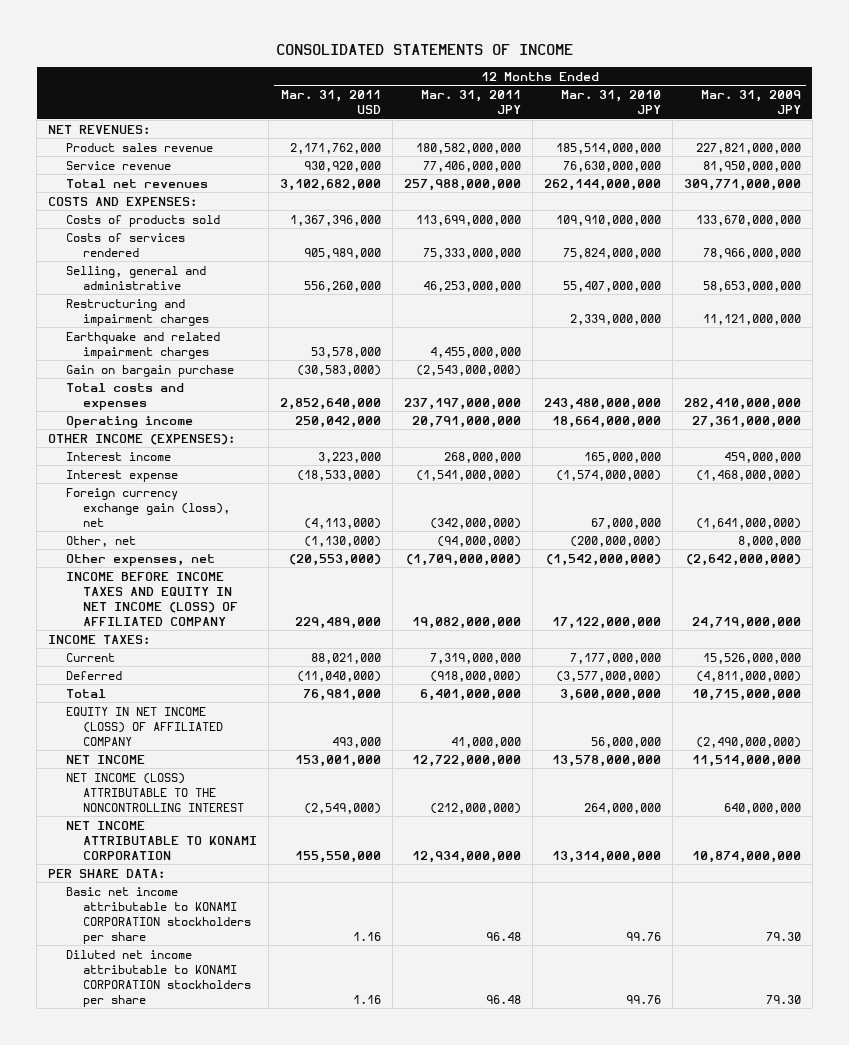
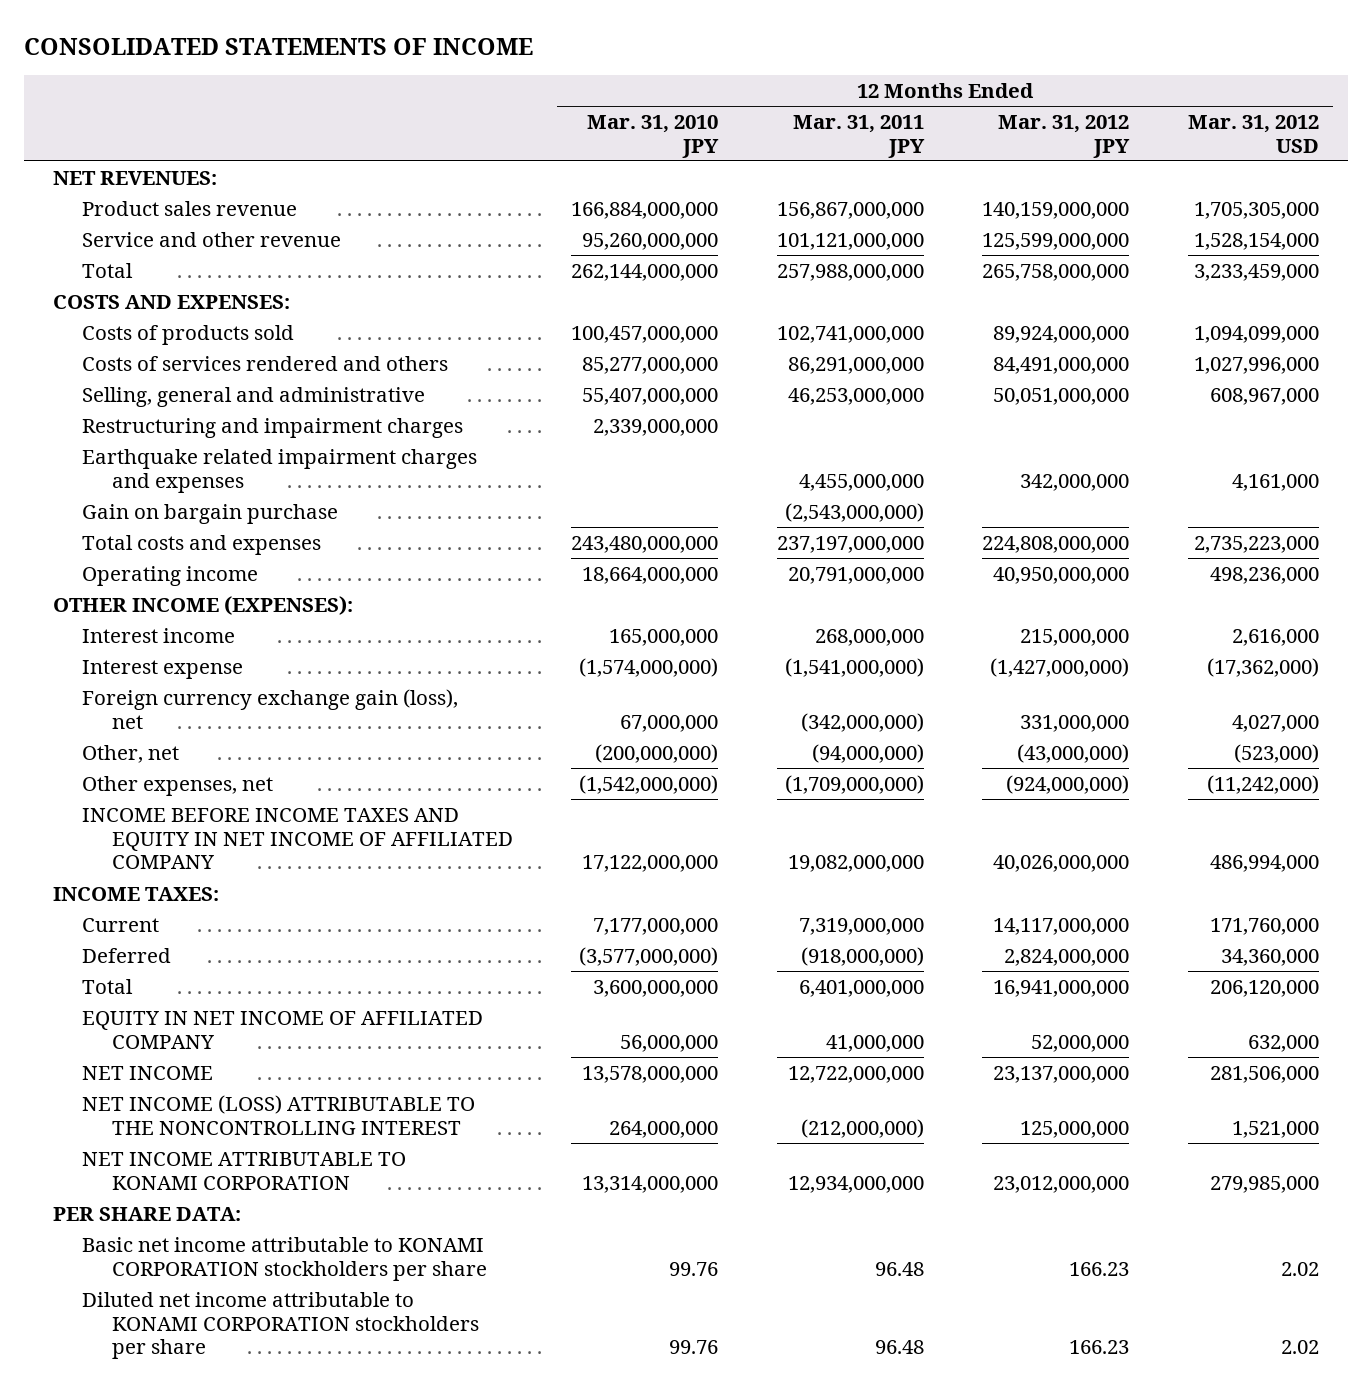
- | 12 Months Ended Mar. 31, 2011 USD | 12 Months Ended Mar. 31, 2011 JPY | 12 Months Ended Mar. 31, 2010 JPY | 12 Months Ended Mar. 31, 2009 JPY
+ | 12 Months Ended Mar. 31, 2010 JPY | 12 Months Ended Mar. 31, 2011 JPY | 12 Months Ended Mar. 31, 2012 JPY | 12 Months Ended Mar. 31, 2012 USD
- Product sales revenue | 2,171,762,000 | 180,582,000,000 | 185,514,000,000 | 227,821,000,000
- Service revenue | 930,920,000 | 77,406,000,000 | 76,630,000,000 | 81,950,000,000
- Total net revenues | 3,102,682,000 | 257,988,000,000 | 262,144,000,000 | 309,771,000,000
+ Product sales revenue | 166,884,000,000 | 156,867,000,000 | 140,159,000,000 | 1,705,305,000
+ Service and other revenue | 95,260,000,000 | 101,121,000,000 | 125,599,000,000 | 1,528,154,000
+ Total | 262,144,000,000 | 257,988,000,000 | 265,758,000,000 | 3,233,459,000
- Costs of products sold | 1,367,396,000 | 113,699,000,000 | 109,910,000,000 | 133,670,000,000
- Costs of services rendered | 905,989,000 | 75,333,000,000 | 75,824,000,000 | 78,966,000,000
+ Costs of products sold | 100,457,000,000 | 102,741,000,000 | 89,924,000,000 | 1,094,099,000
+ Costs of services rendered and others | 85,277,000,000 | 86,291,000,000 | 84,491,000,000 | 1,027,996,000
- Earthquake and related impairment charges | 53,578,000 | 4,455,000,000 | |
+ Earthquake related impairment charges and expenses | | 4,455,000,000 | 342,000,000 | 4,161,000
- INCOME BEFORE INCOME TAXES AND EQUITY IN NET INCOME (LOSS) OF AFFILIATED COMPANY | 229,489,000 | 19,082,000,000 | 17,122,000,000 | 24,719,000,000
+ INCOME BEFORE INCOME TAXES AND EQUITY IN NET INCOME OF AFFILIATED COMPANY | 17,122,000,000 | 19,082,000,000 | 40,026,000,000 | 486,994,000
- EQUITY IN NET INCOME (LOSS) OF AFFILIATED COMPANY | 493,000 | 41,000,000 | 56,000,000 | (2,490,000,000)
+ EQUITY IN NET INCOME OF AFFILIATED COMPANY | 56,000,000 | 41,000,000 | 52,000,000 | 632,000

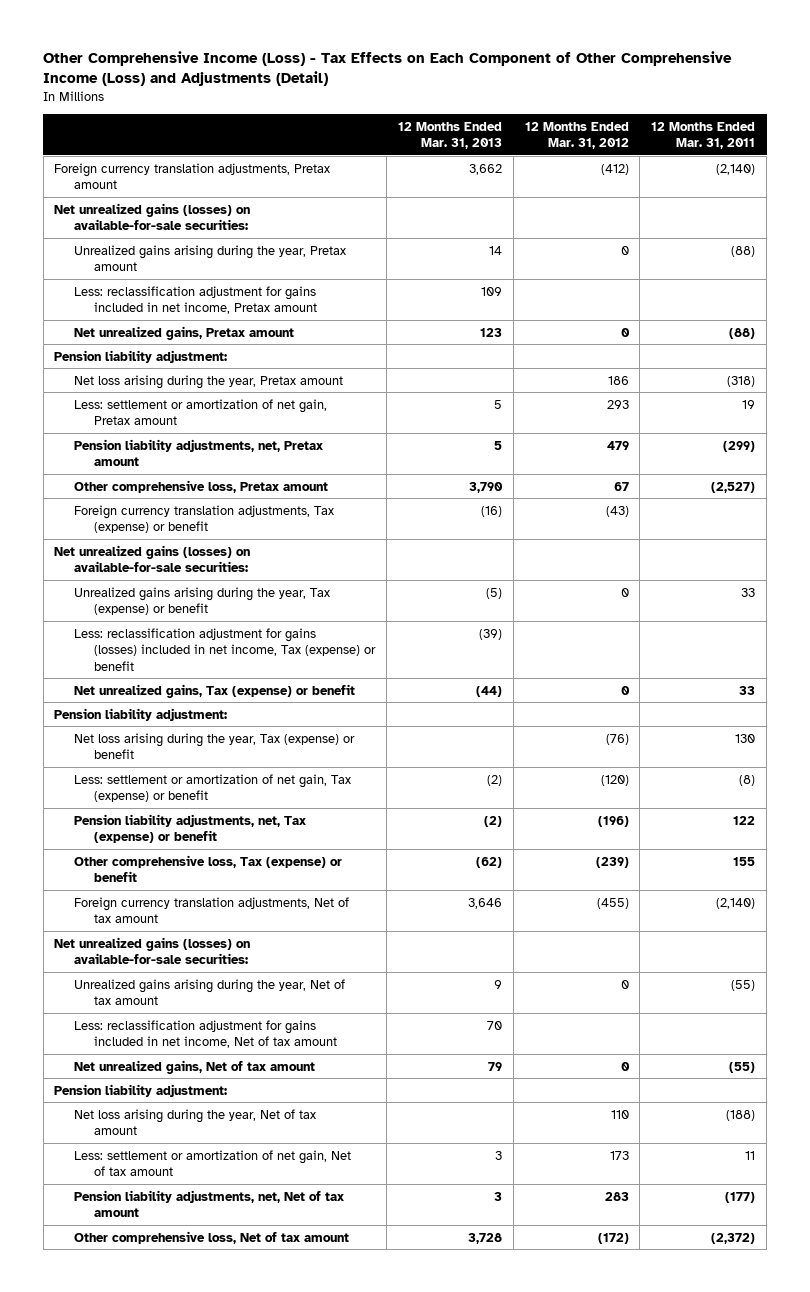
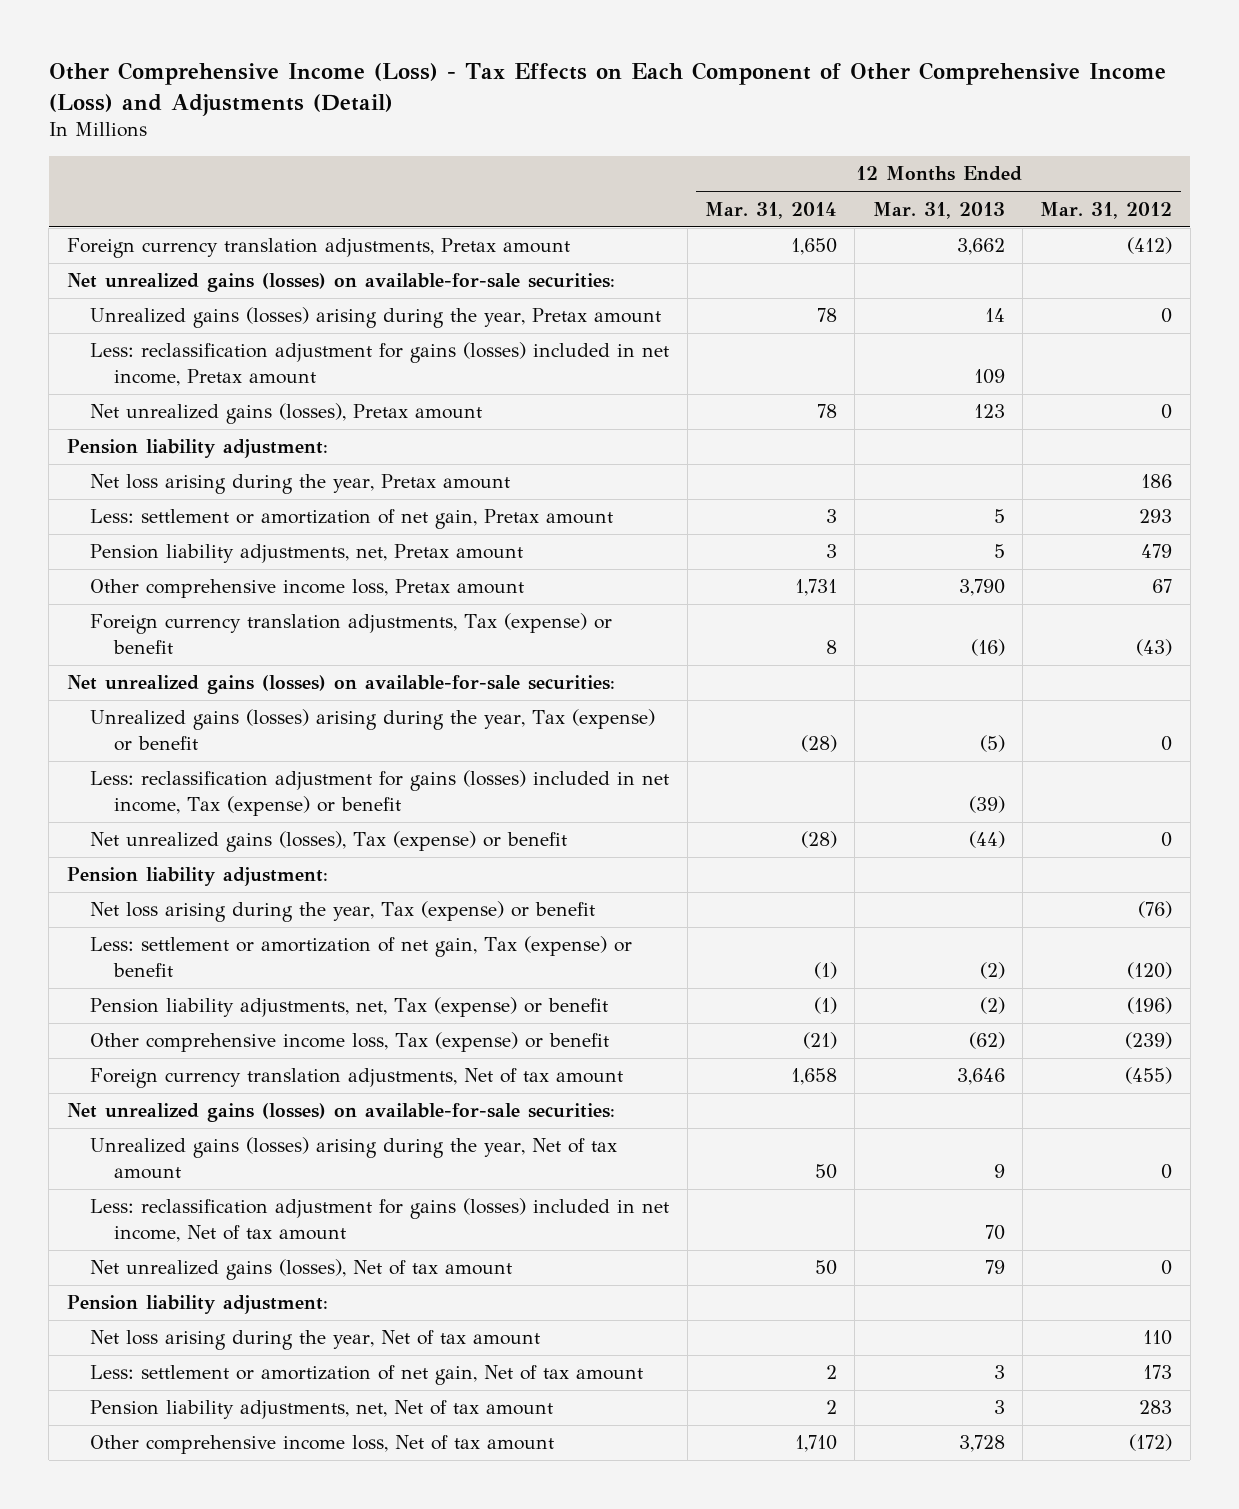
- | 12 Months Ended Mar. 31, 2013 | 12 Months Ended Mar. 31, 2012 | 12 Months Ended Mar. 31, 2011
+ | 12 Months Ended Mar. 31, 2014 | 12 Months Ended Mar. 31, 2013 | 12 Months Ended Mar. 31, 2012
- Unrealized gains arising during the year, Pretax amount | 14 | 0 | (88)
- Less: reclassification adjustment for gains included in net income, Pretax amount | 109 | |
- Net unrealized gains, Pretax amount | 123 | 0 | (88)
+ Unrealized gains (losses) arising during the year, Pretax amount | 78 | 14 | 0
+ Less: reclassification adjustment for gains (losses) included in net income, Pretax amount | | 109 |
+ Net unrealized gains (losses), Pretax amount | 78 | 123 | 0
- Other comprehensive loss, Pretax amount | 3,790 | 67 | (2,527)
+ Other comprehensive income loss, Pretax amount | 1,731 | 3,790 | 67
- Unrealized gains arising during the year, Tax (expense) or benefit | (5) | 0 | 33
+ Unrealized gains (losses) arising during the year, Tax (expense) or benefit | (28) | (5) | 0
- Net unrealized gains, Tax (expense) or benefit | (44) | 0 | 33
+ Net unrealized gains (losses), Tax (expense) or benefit | (28) | (44) | 0
- Other comprehensive loss, Tax (expense) or benefit | (62) | (239) | 155
+ Other comprehensive income loss, Tax (expense) or benefit | (21) | (62) | (239)
- Unrealized gains arising during the year, Net of tax amount | 9 | 0 | (55)
- Less: reclassification adjustment for gains included in net income, Net of tax amount | 70 | |
- Net unrealized gains, Net of tax amount | 79 | 0 | (55)
+ Unrealized gains (losses) arising during the year, Net of tax amount | 50 | 9 | 0
+ Less: reclassification adjustment for gains (losses) included in net income, Net of tax amount | | 70 |
+ Net unrealized gains (losses), Net of tax amount | 50 | 79 | 0
- Other comprehensive loss, Net of tax amount | 3,728 | (172) | (2,372)
+ Other comprehensive income loss, Net of tax amount | 1,710 | 3,728 | (172)

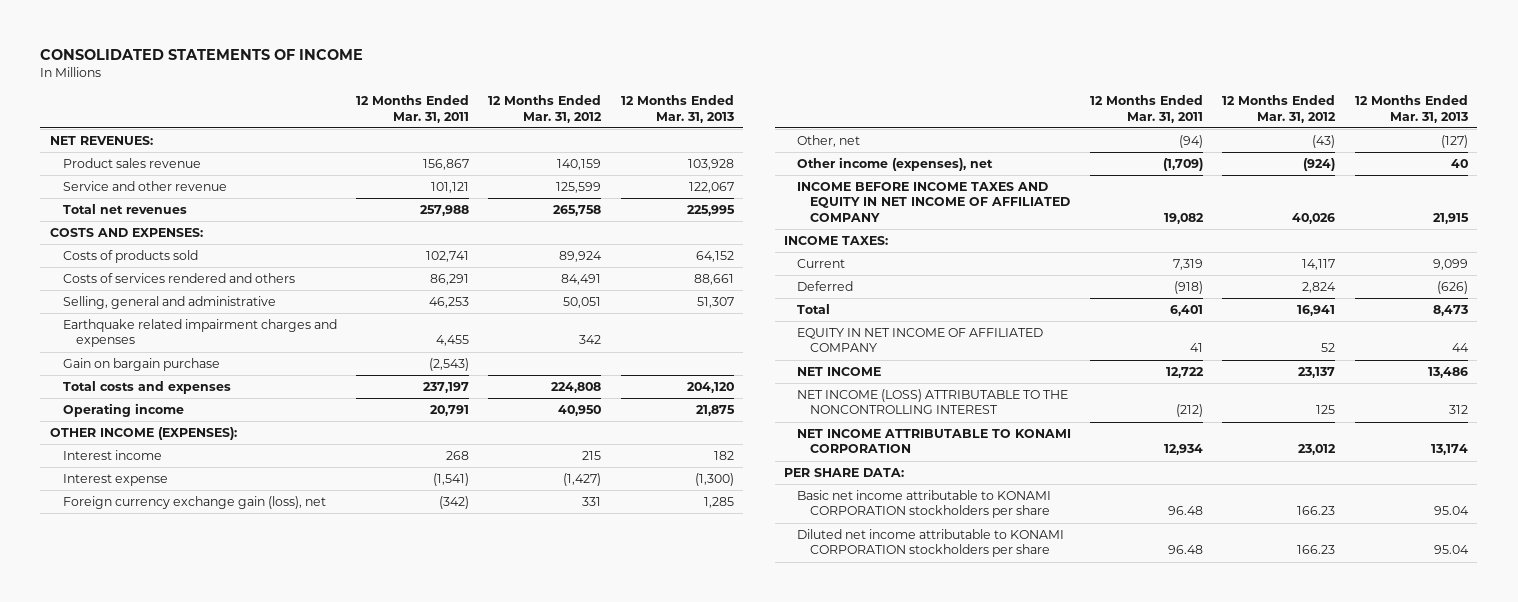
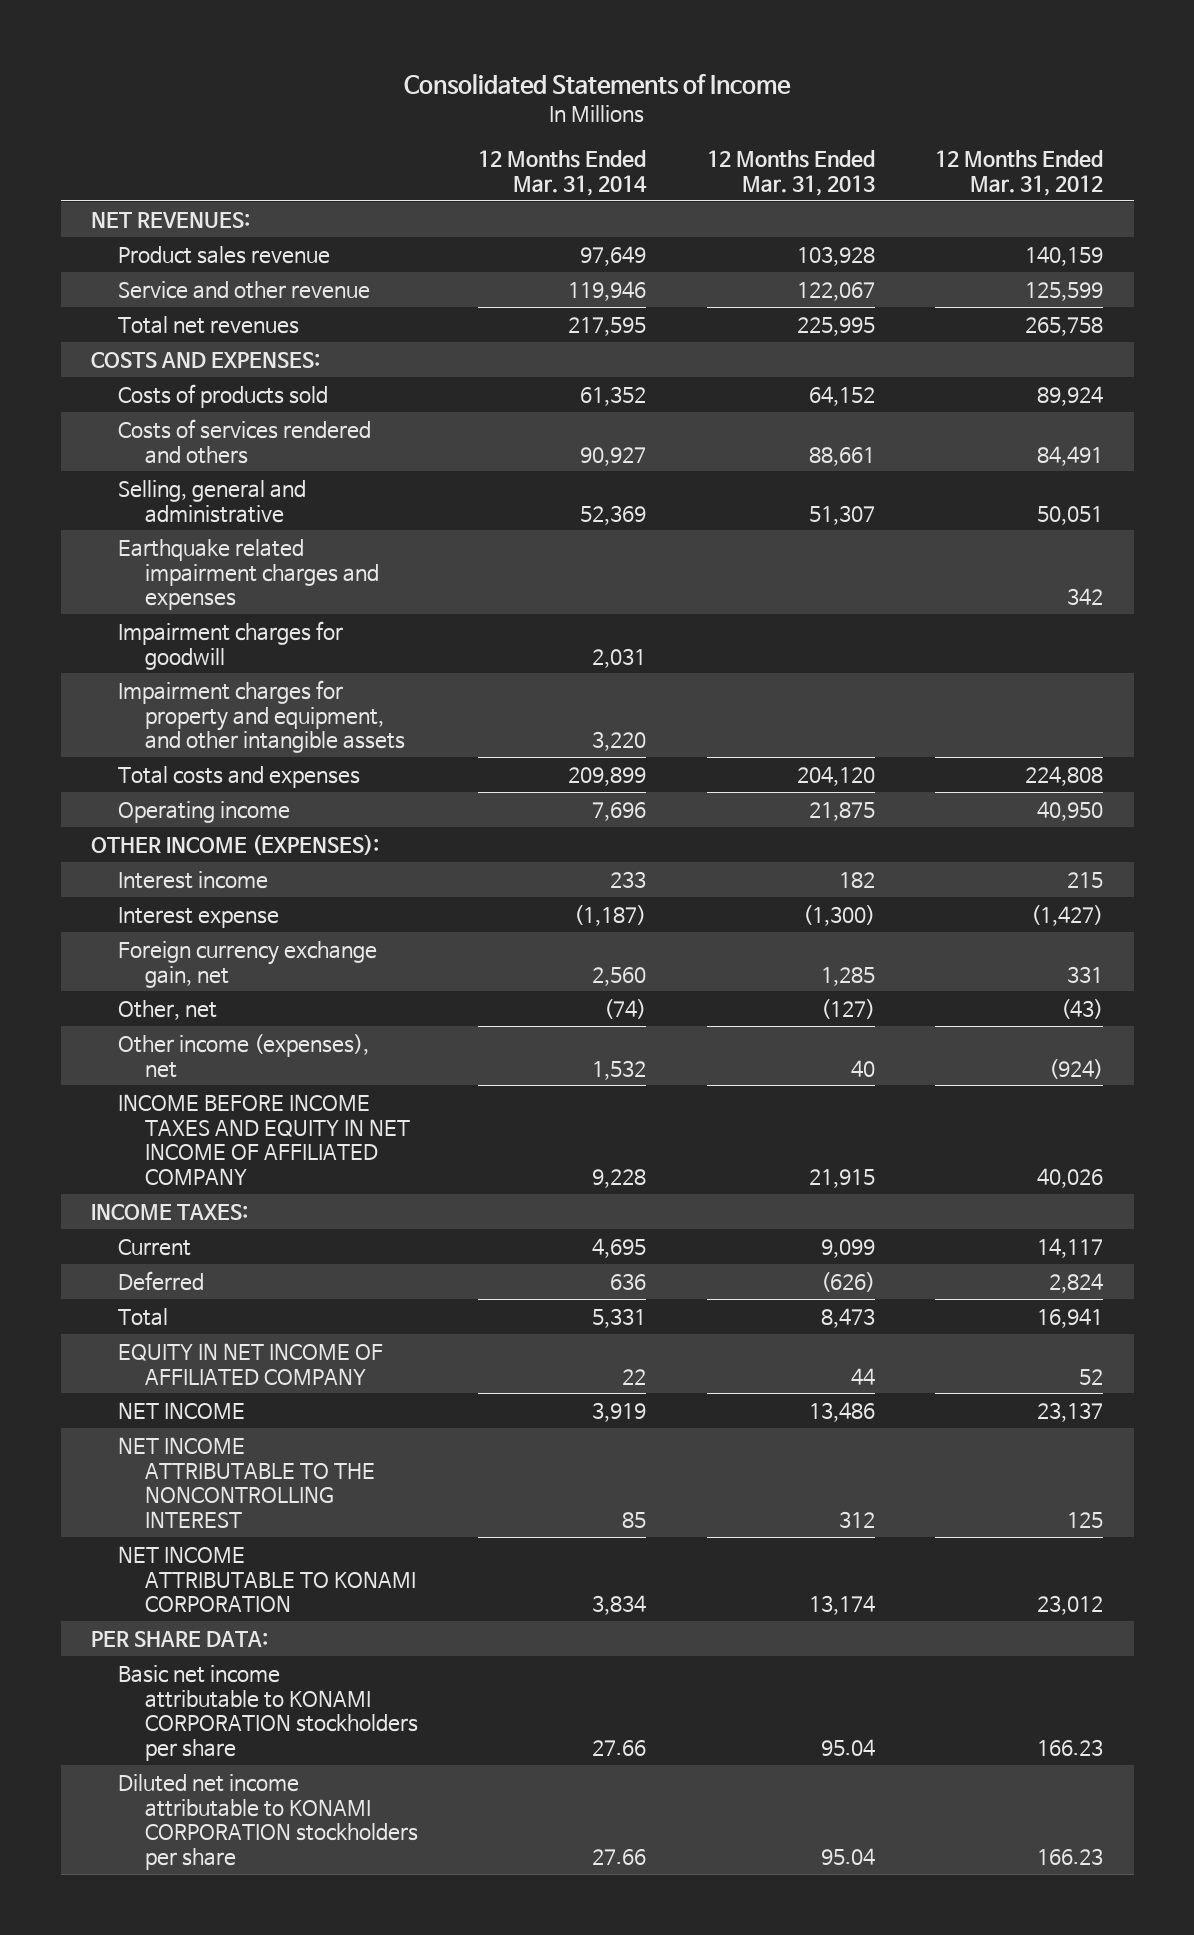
- CONSOLIDATED STATEMENTS OF INCOME
+ Consolidated Statements of Income
- | 12 Months Ended Mar. 31, 2011 | 12 Months Ended Mar. 31, 2012 | 12 Months Ended Mar. 31, 2013
+ | 12 Months Ended Mar. 31, 2014 | 12 Months Ended Mar. 31, 2013 | 12 Months Ended Mar. 31, 2012
- Gain on bargain purchase | (2,543) | |
+ Impairment charges for goodwill | 2,031 | |
+ Impairment charges for property and equipment, and other intangible assets | 3,220 | |
- Foreign currency exchange gain (loss), net | (342) | 331 | 1,285
+ Foreign currency exchange gain, net | 2,560 | 1,285 | 331
- NET INCOME (LOSS) ATTRIBUTABLE TO THE NONCONTROLLING INTEREST | (212) | 125 | 312
+ NET INCOME ATTRIBUTABLE TO THE NONCONTROLLING INTEREST | 85 | 312 | 125

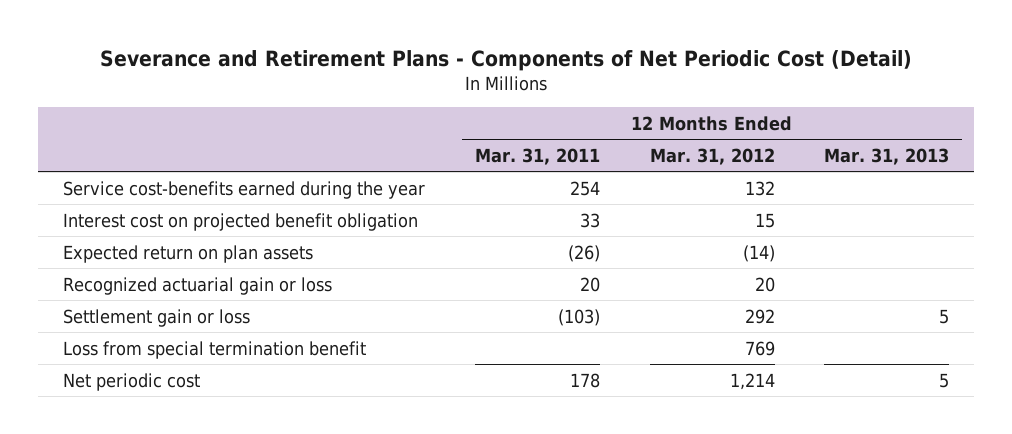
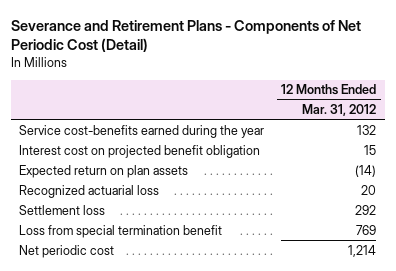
- | 12 Months Ended Mar. 31, 2011 | 12 Months Ended Mar. 31, 2012 | 12 Months Ended Mar. 31, 2013
+ | 12 Months Ended Mar. 31, 2012
- Recognized actuarial gain or loss | 20 | 20 |
- Settlement gain or loss | (103) | 292 | 5
+ Recognized actuarial loss | 20
+ Settlement loss | 292

